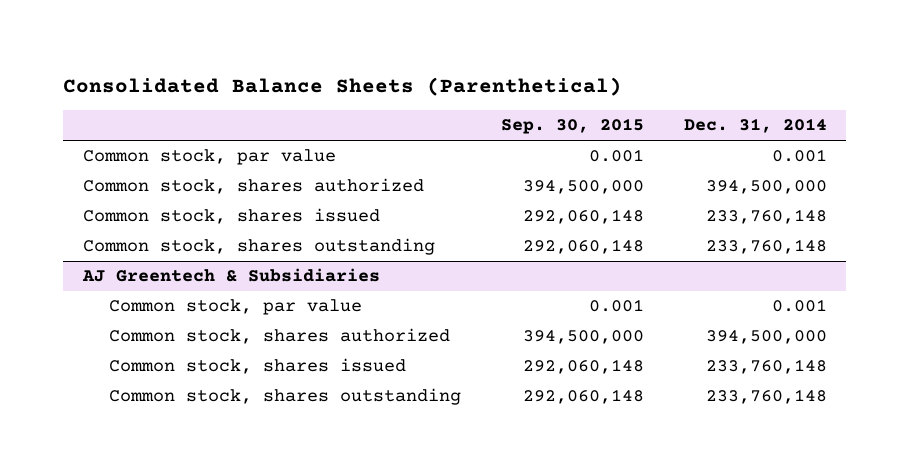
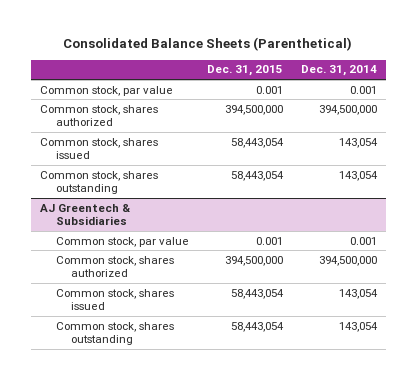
- | Sep. 30, 2015 | Dec. 31, 2014
+ | Dec. 31, 2015 | Dec. 31, 2014
- Common stock, shares issued | 292,060,148 | 233,760,148
- Common stock, shares outstanding | 292,060,148 | 233,760,148
+ Common stock, shares issued | 58,443,054 | 143,054
+ Common stock, shares outstanding | 58,443,054 | 143,054
@ AJ Greentech & Subsidiaries
- Common stock, shares issued | 292,060,148 | 233,760,148
- Common stock, shares outstanding | 292,060,148 | 233,760,148
+ Common stock, shares issued | 58,443,054 | 143,054
+ Common stock, shares outstanding | 58,443,054 | 143,054

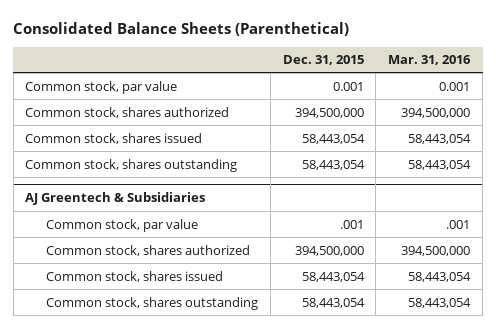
- | Dec. 31, 2015 | Dec. 31, 2014
+ | Dec. 31, 2015 | Mar. 31, 2016
@ AJ Greentech & Subsidiaries
- Common stock, par value | 0.001 | 0.001
+ Common stock, par value | .001 | .001

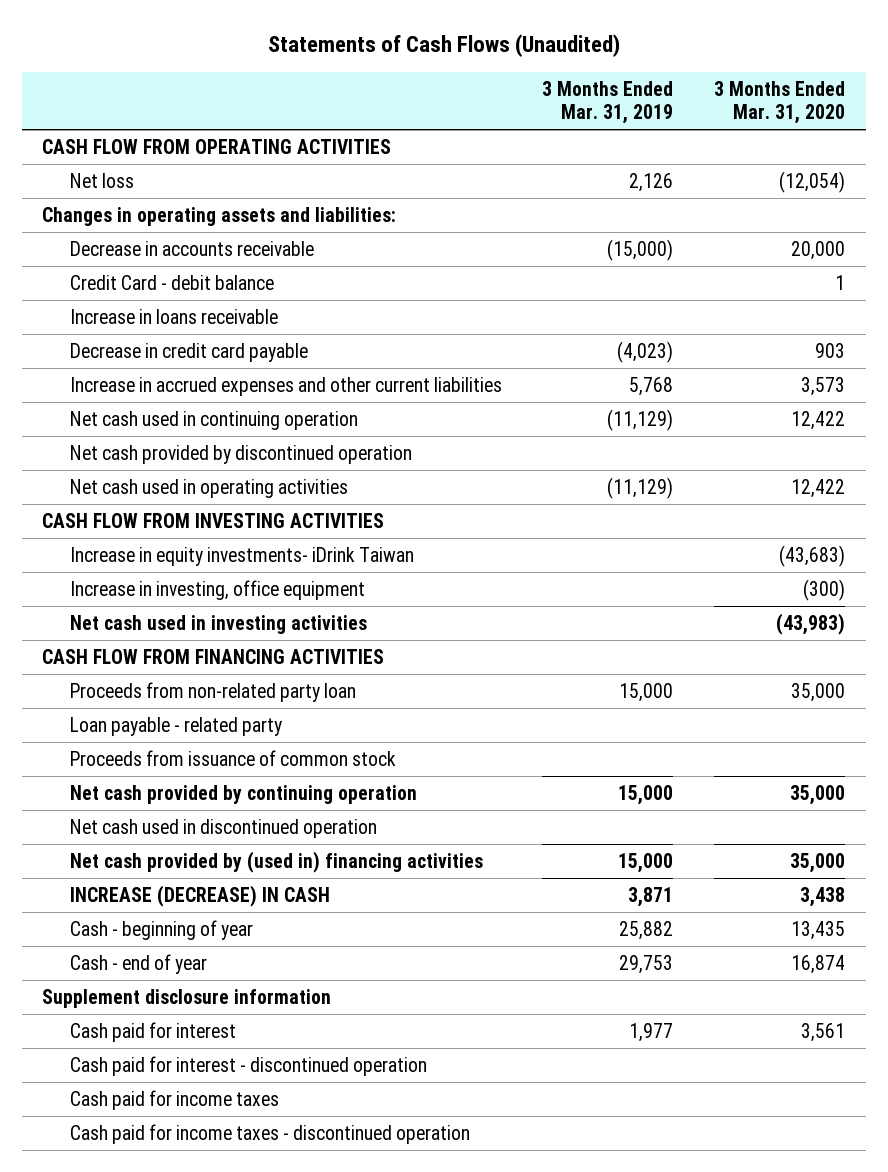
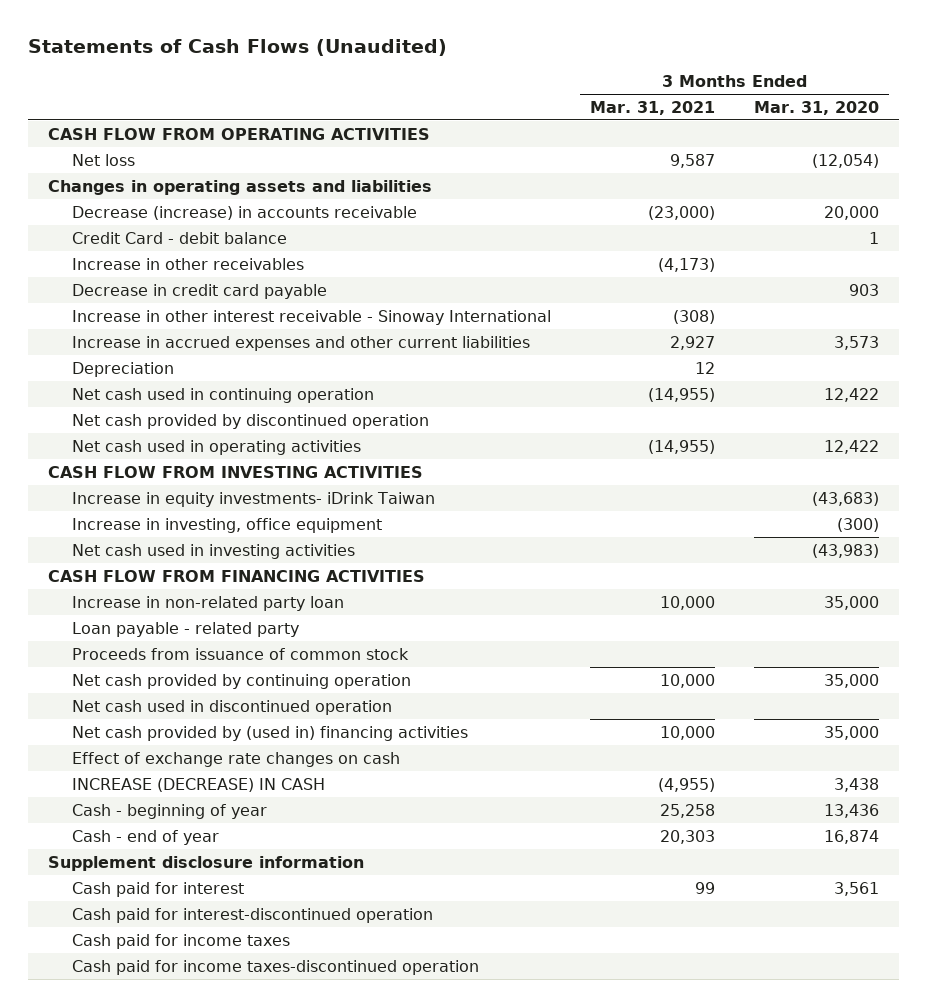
- | 3 Months Ended Mar. 31, 2019 | 3 Months Ended Mar. 31, 2020
+ | 3 Months Ended Mar. 31, 2021 | 3 Months Ended Mar. 31, 2020
- Changes in operating assets and liabilities:
- Decrease in accounts receivable | (15,000) | 20,000
+ Changes in operating assets and liabilities
+ Decrease (increase) in accounts receivable | (23,000) | 20,000
- Increase in loans receivable
+ Increase in other receivables | (4,173) |
+ Increase in other interest receivable - Sinoway International | (308) |
+ Depreciation | 12 |
- Proceeds from non-related party loan | 15,000 | 35,000
+ Increase in non-related party loan | 10,000 | 35,000
+ Effect of exchange rate changes on cash
- Cash - beginning of year | 25,882 | 13,435
+ Cash - beginning of year | 25,258 | 13,436
- Cash paid for interest - discontinued operation
+ Cash paid for interest-discontinued operation
- Cash paid for income taxes - discontinued operation
+ Cash paid for income taxes-discontinued operation

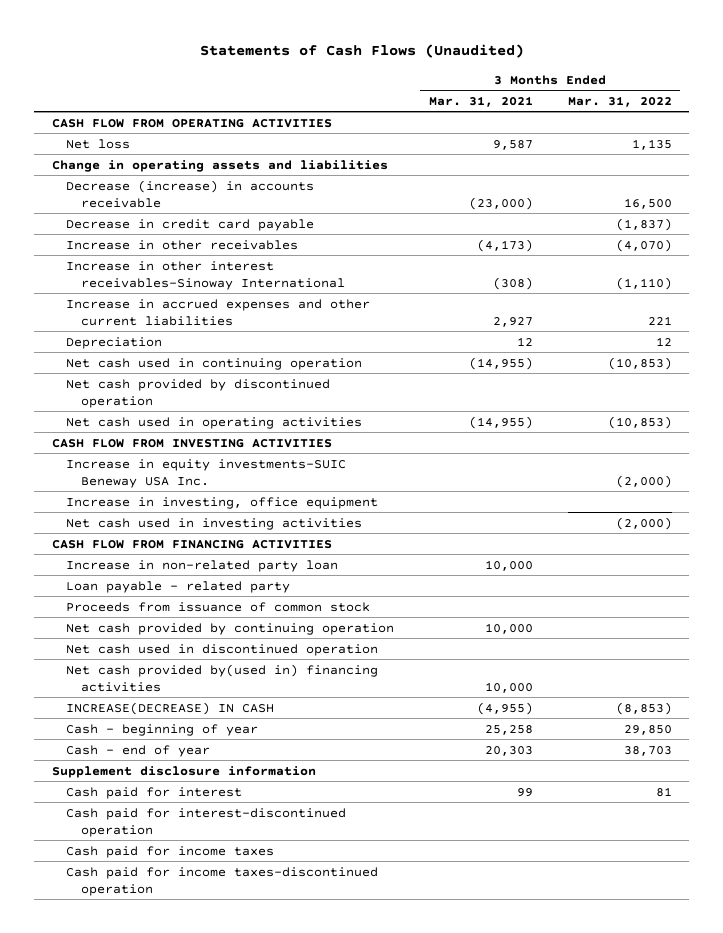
- | 3 Months Ended Mar. 31, 2021 | 3 Months Ended Mar. 31, 2020
+ | 3 Months Ended Mar. 31, 2021 | 3 Months Ended Mar. 31, 2022
- Changes in operating assets and liabilities
+ Change in operating assets and liabilities
- Credit Card - debit balance | | 1
- Increase in other interest receivable - Sinoway International | (308) |
moved down: Increase in other receivables | (4,173) | (4,070)
+ Increase in other interest receivables-Sinoway International | (308) | (1,110)
- Increase in equity investments- iDrink Taiwan | | (43,683)
+ Increase in equity investments-SUIC Beneway USA Inc. | | (2,000)
- Net cash provided by (used in) financing activities | 10,000 | 35,000
- Effect of exchange rate changes on cash
- INCREASE (DECREASE) IN CASH | (4,955) | 3,438
+ Net cash provided by(used in) financing activities | 10,000 |
+ INCREASE(DECREASE) IN CASH | (4,955) | (8,853)

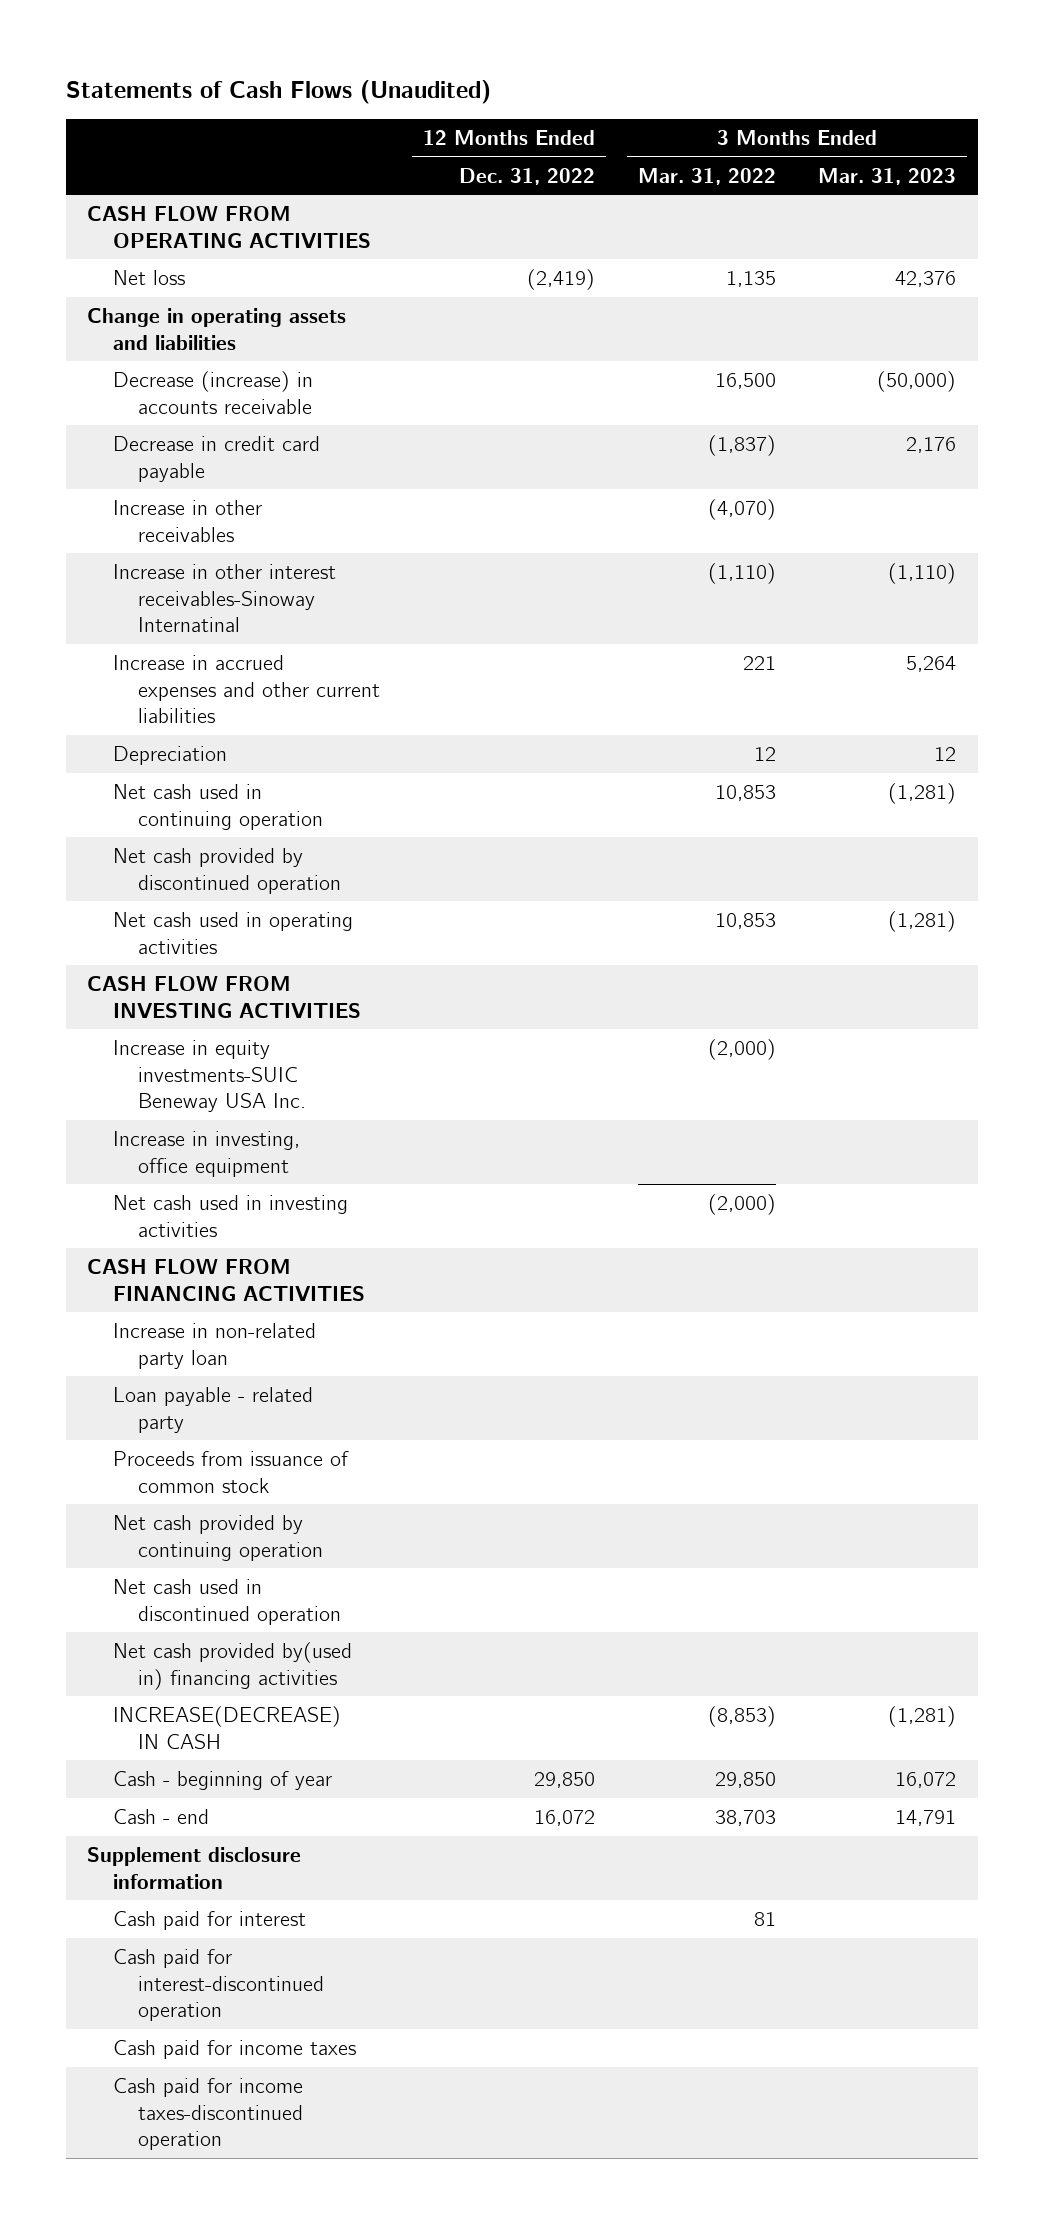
- | 3 Months Ended Mar. 31, 2021 | 3 Months Ended Mar. 31, 2022
+ | 12 Months Ended Dec. 31, 2022 | 3 Months Ended Mar. 31, 2022 | 3 Months Ended Mar. 31, 2023
- Increase in other interest receivables-Sinoway International | (308) | (1,110)
+ Increase in other interest receivables-Sinoway Internatinal | | (1,110) | (1,110)
- Net cash used in continuing operation | (14,955) | (10,853)
+ Net cash used in continuing operation | | 10,853 | (1,281)
- Net cash used in operating activities | (14,955) | (10,853)
+ Net cash used in operating activities | | 10,853 | (1,281)
- Cash - end of year | 20,303 | 38,703
+ Cash - end | 16,072 | 38,703 | 14,791

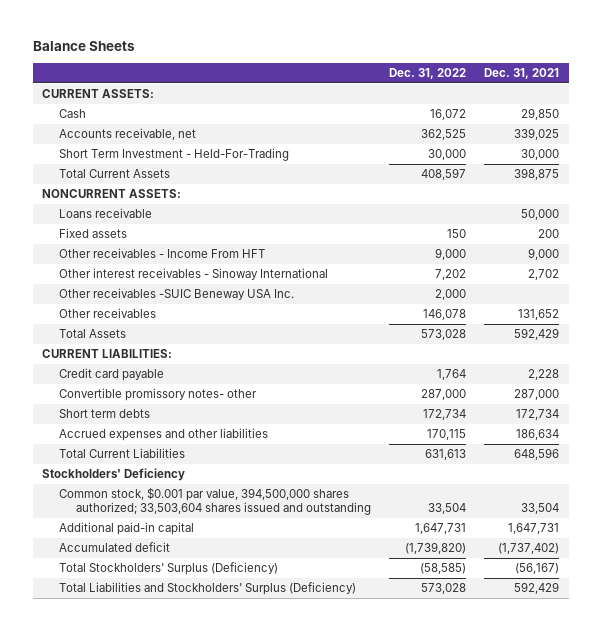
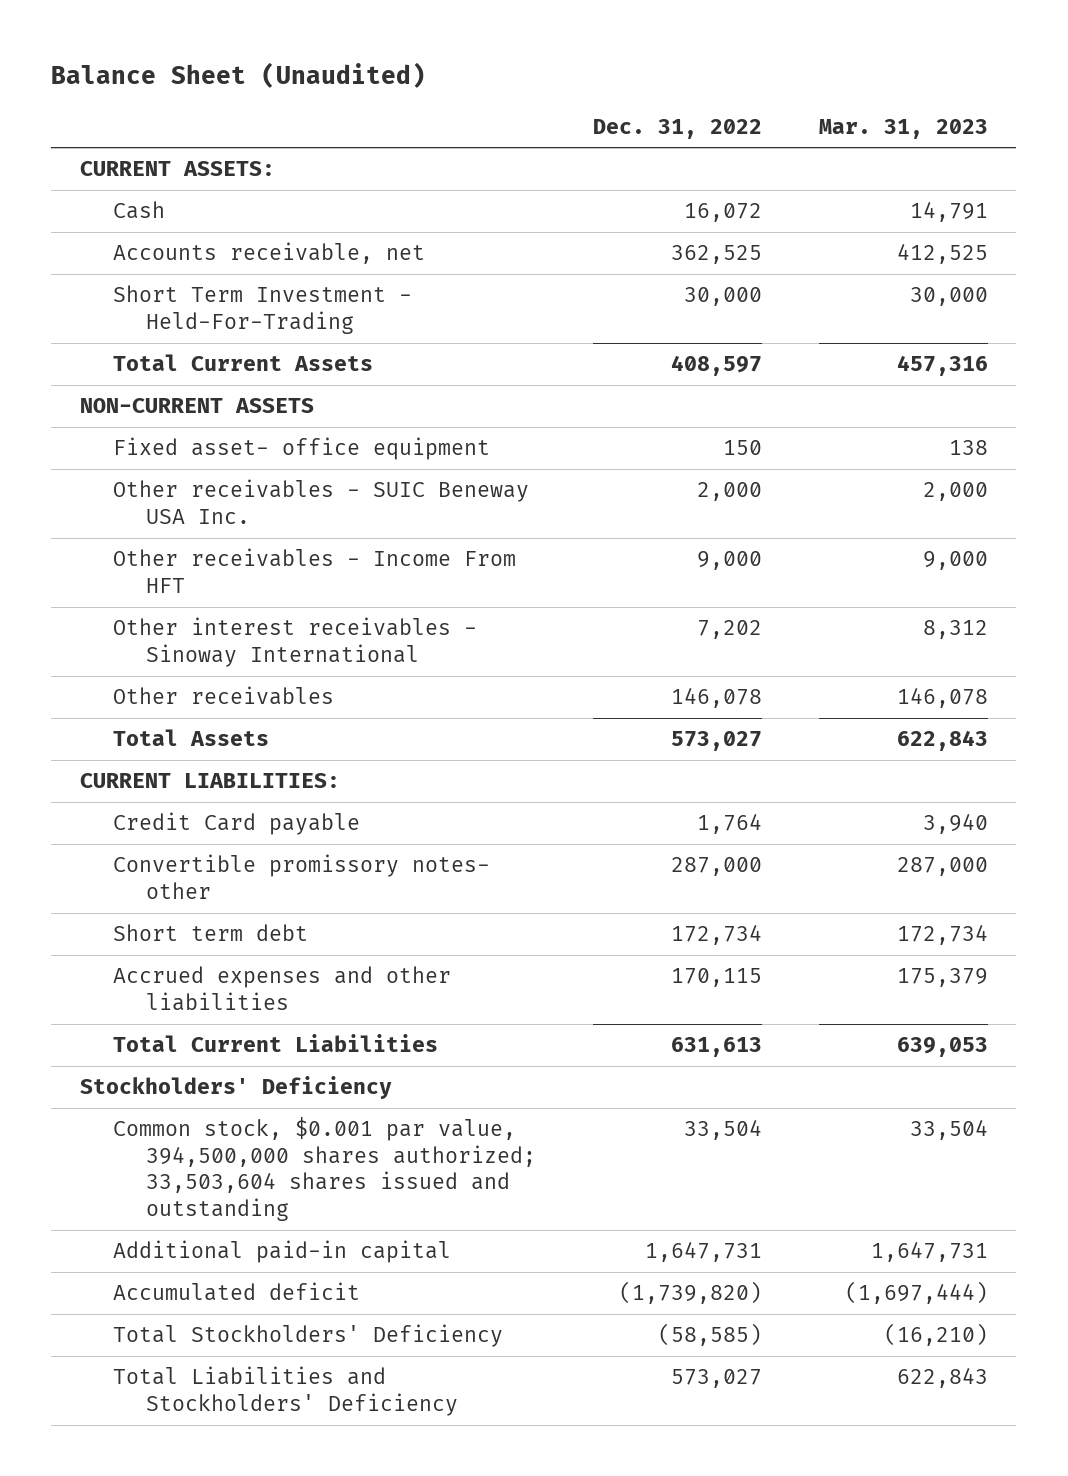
- Balance Sheets
+ Balance Sheet (Unaudited)
- | Dec. 31, 2022 | Dec. 31, 2021
+ | Dec. 31, 2022 | Mar. 31, 2023
- NONCURRENT ASSETS:
- Loans receivable | | 50,000
- Fixed assets | 150 | 200
+ NON-CURRENT ASSETS
+ Fixed asset- office equipment | 150 | 138
+ Other receivables - SUIC Beneway USA Inc. | 2,000 | 2,000
- Other receivables -SUIC Beneway USA Inc. | 2,000 |
- Total Assets | 573,028 | 592,429
+ Total Assets | 573,027 | 622,843
- Credit card payable | 1,764 | 2,228
+ Credit Card payable | 1,764 | 3,940
- Short term debts | 172,734 | 172,734
+ Short term debt | 172,734 | 172,734
- Total Stockholders' Surplus (Deficiency) | (58,585) | (56,167)
- Total Liabilities and Stockholders' Surplus (Deficiency) | 573,028 | 592,429
+ Total Stockholders' Deficiency | (58,585) | (16,210)
+ Total Liabilities and Stockholders' Deficiency | 573,027 | 622,843

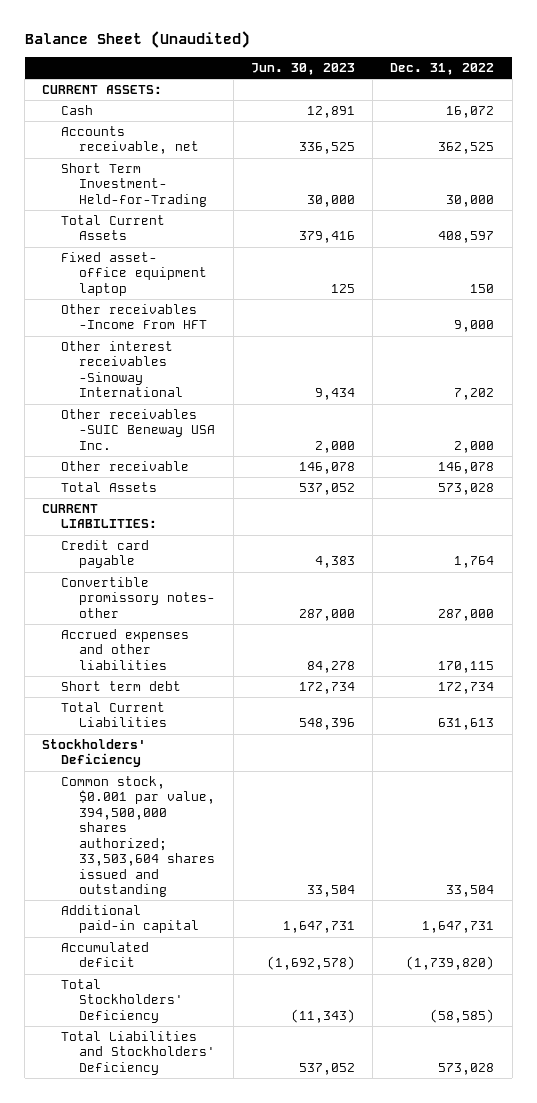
- | Dec. 31, 2022 | Mar. 31, 2023
+ | Jun. 30, 2023 | Dec. 31, 2022
- Short Term Investment - Held-For-Trading | 30,000 | 30,000
+ Short Term Investment- Held-for-Trading | 30,000 | 30,000
- NON-CURRENT ASSETS
- Fixed asset- office equipment | 150 | 138
- Other receivables - SUIC Beneway USA Inc. | 2,000 | 2,000
- Other receivables - Income From HFT | 9,000 | 9,000
- Other interest receivables - Sinoway International | 7,202 | 8,312
- Other receivables | 146,078 | 146,078
- Total Assets | 573,027 | 622,843
+ Fixed asset- office equipment laptop | 125 | 150
+ Other receivables -Income From HFT | | 9,000
+ Other interest receivables -Sinoway International | 9,434 | 7,202
+ Other receivables -SUIC Beneway USA Inc. | 2,000 | 2,000
+ Other receivable | 146,078 | 146,078
+ Total Assets | 537,052 | 573,028
- Credit Card payable | 1,764 | 3,940
+ Credit card payable | 4,383 | 1,764
moved down: Short term debt | 172,734 | 172,734
- Total Liabilities and Stockholders' Deficiency | 573,027 | 622,843
+ Total Liabilities and Stockholders' Deficiency | 537,052 | 573,028

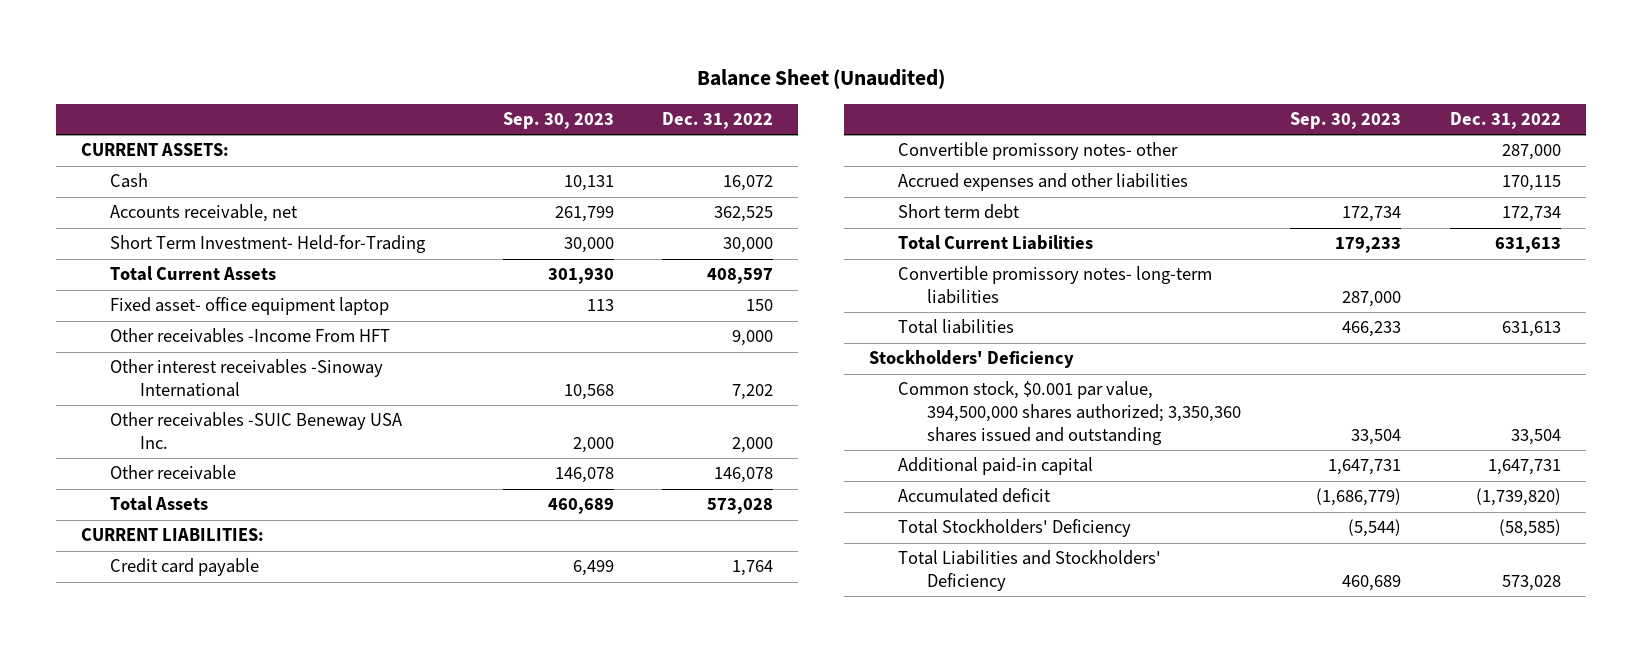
- | Jun. 30, 2023 | Dec. 31, 2022
+ | Sep. 30, 2023 | Dec. 31, 2022
+ Convertible promissory notes- long-term liabilities | 287,000 |
+ Total liabilities | 466,233 | 631,613
- Common stock, $0.001 par value, 394,500,000 shares authorized; 33,503,604 shares issued and outstanding | 33,504 | 33,504
+ Common stock, $0.001 par value, 394,500,000 shares authorized; 3,350,360 shares issued and outstanding | 33,504 | 33,504

